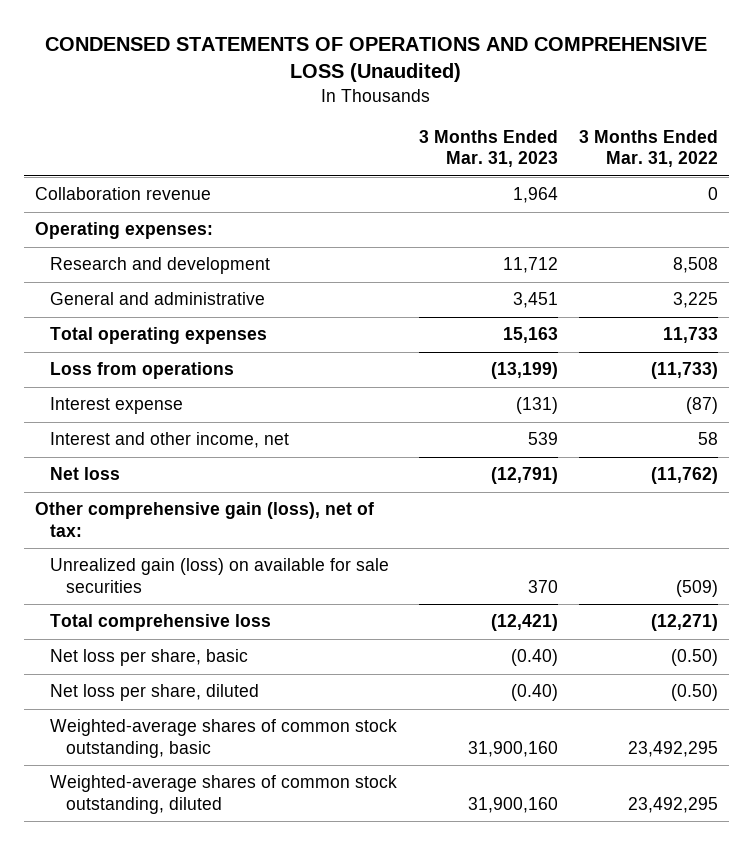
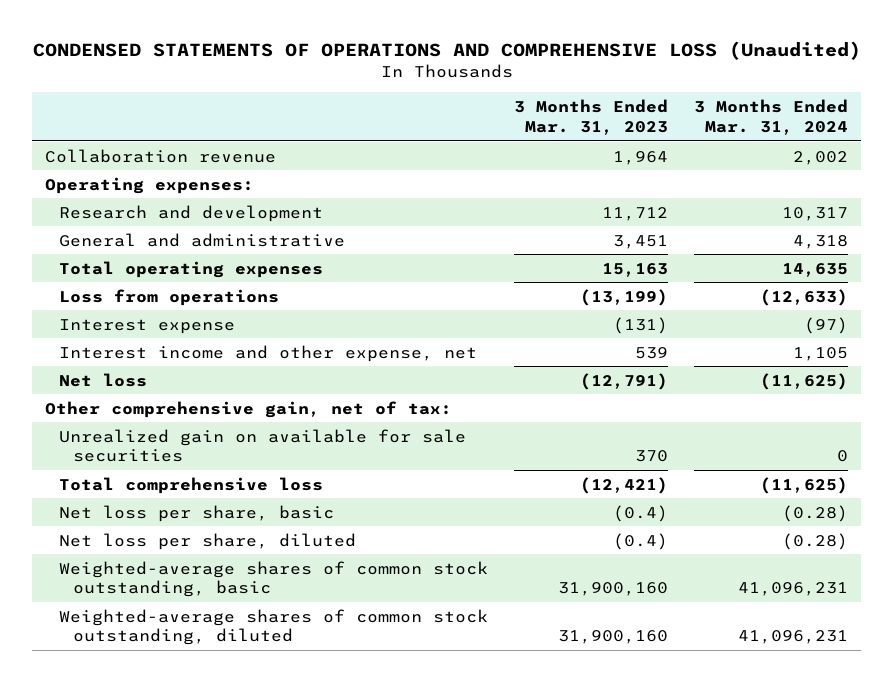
- | 3 Months Ended Mar. 31, 2023 | 3 Months Ended Mar. 31, 2022
+ | 3 Months Ended Mar. 31, 2023 | 3 Months Ended Mar. 31, 2024
- Interest and other income, net | 539 | 58
+ Interest income and other expense, net | 539 | 1,105
- Other comprehensive gain (loss), net of tax:
- Unrealized gain (loss) on available for sale securities | 370 | (509)
+ Other comprehensive gain, net of tax:
+ Unrealized gain on available for sale securities | 370 | 0
- Net loss per share, basic | (0.40) | (0.50)
- Net loss per share, diluted | (0.40) | (0.50)
+ Net loss per share, basic | (0.4) | (0.28)
+ Net loss per share, diluted | (0.4) | (0.28)

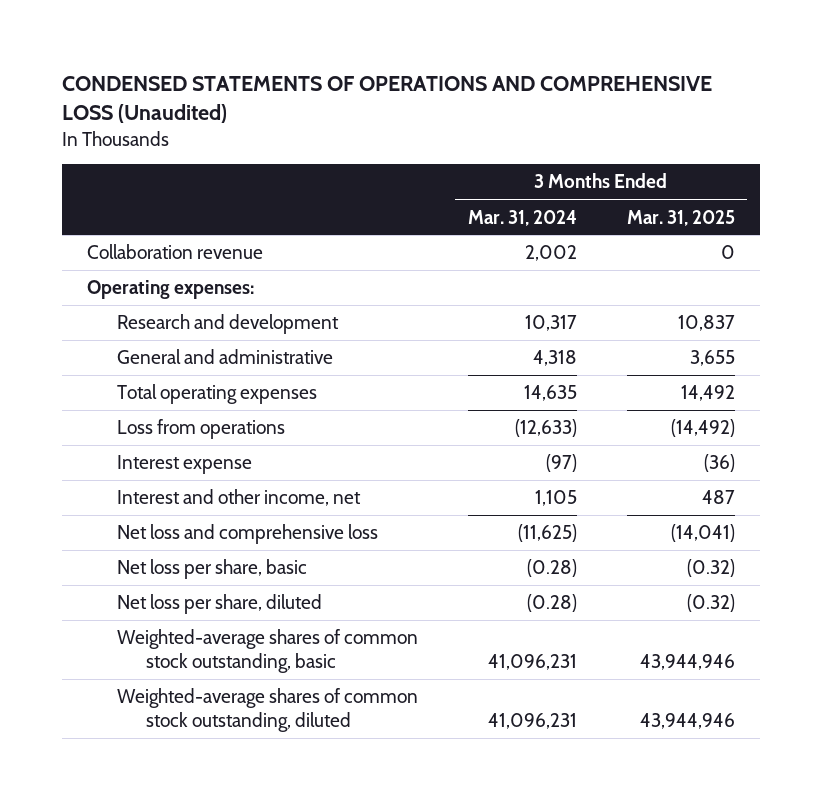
- | 3 Months Ended Mar. 31, 2023 | 3 Months Ended Mar. 31, 2024
+ | 3 Months Ended Mar. 31, 2024 | 3 Months Ended Mar. 31, 2025
- Interest income and other expense, net | 539 | 1,105
- Net loss | (12,791) | (11,625)
- Other comprehensive gain, net of tax:
- Unrealized gain on available for sale securities | 370 | 0
- Total comprehensive loss | (12,421) | (11,625)
+ Interest and other income, net | 1,105 | 487
+ Net loss and comprehensive loss | (11,625) | (14,041)

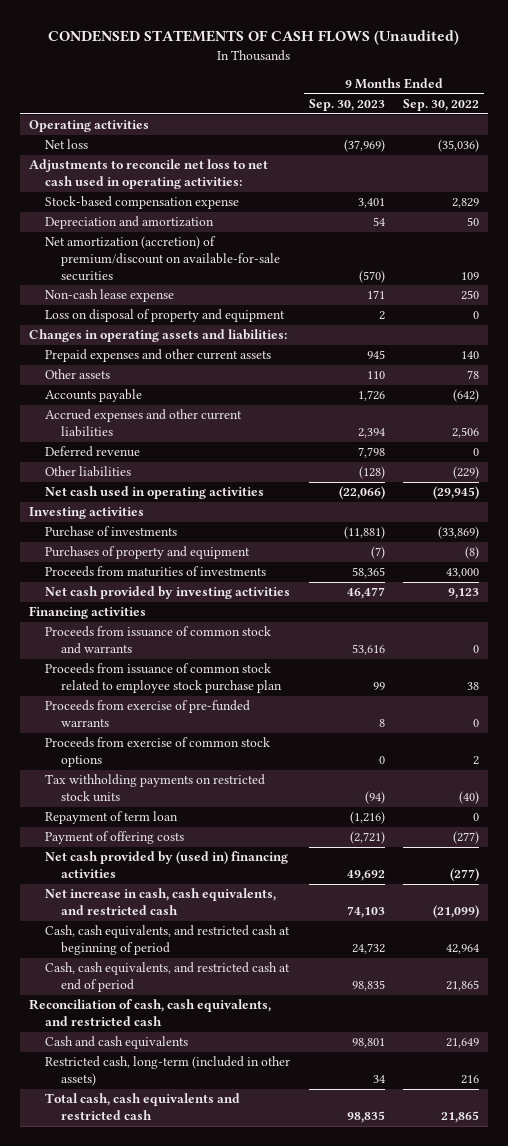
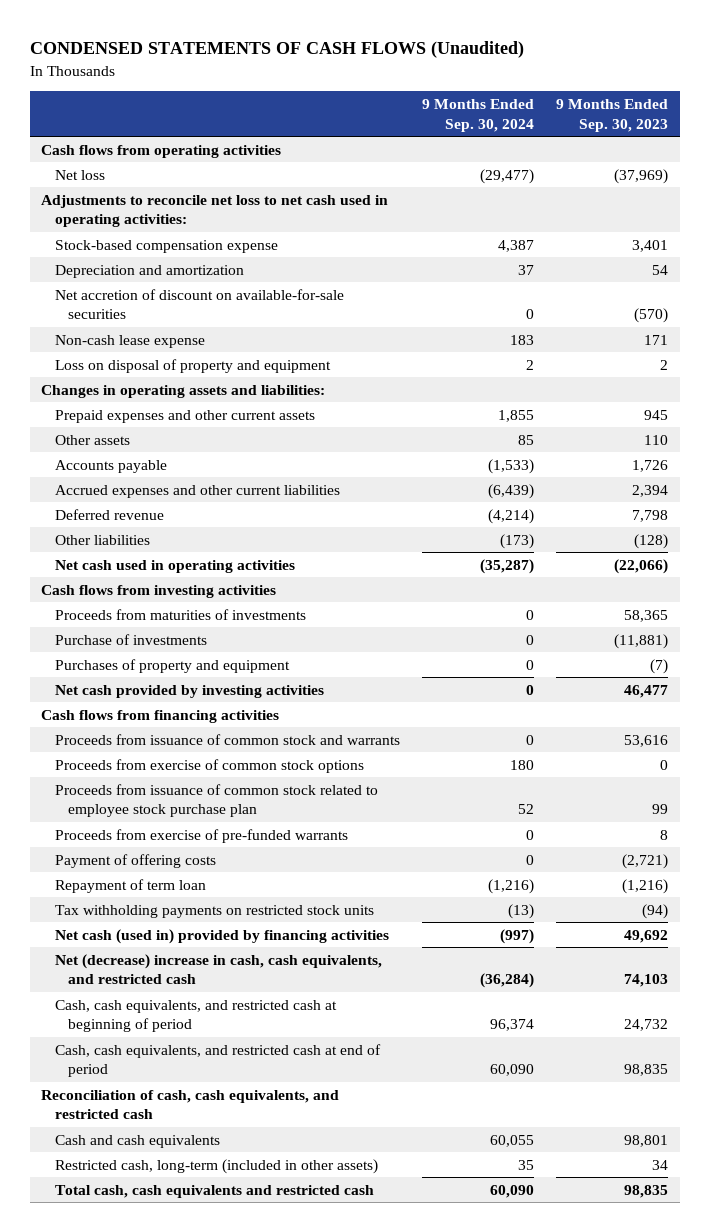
- | 9 Months Ended Sep. 30, 2023 | 9 Months Ended Sep. 30, 2022
+ | 9 Months Ended Sep. 30, 2024 | 9 Months Ended Sep. 30, 2023
- Operating activities
+ Cash flows from operating activities
- Net amortization (accretion) of premium/discount on available-for-sale securities | (570) | 109
+ Net accretion of discount on available-for-sale securities | 0 | (570)
- Investing activities
+ Cash flows from investing activities
moved up: Proceeds from maturities of investments | 0 | 58,365
- Financing activities
+ Cash flows from financing activities
moved up: Proceeds from exercise of common stock options | 180 | 0
- Net cash provided by (used in) financing activities | 49,692 | (277)
- Net increase in cash, cash equivalents, and restricted cash | 74,103 | (21,099)
moved down: Repayment of term loan | (1,216) | (1,216)
moved down: Tax withholding payments on restricted stock units | (13) | (94)
+ Net cash (used in) provided by financing activities | (997) | 49,692
+ Net (decrease) increase in cash, cash equivalents, and restricted cash | (36,284) | 74,103

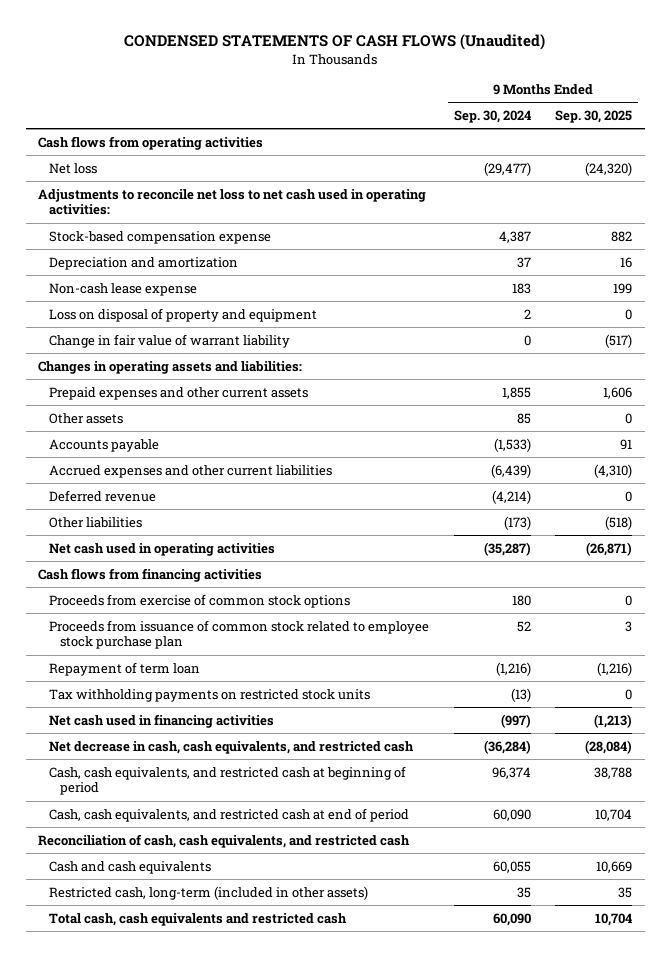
- | 9 Months Ended Sep. 30, 2024 | 9 Months Ended Sep. 30, 2023
+ | 9 Months Ended Sep. 30, 2024 | 9 Months Ended Sep. 30, 2025
- Net accretion of discount on available-for-sale securities | 0 | (570)
+ Change in fair value of warrant liability | 0 | (517)
- Cash flows from investing activities
- Proceeds from maturities of investments | 0 | 58,365
- Purchase of investments | 0 | (11,881)
- Purchases of property and equipment | 0 | (7)
- Net cash provided by investing activities | 0 | 46,477
- Proceeds from issuance of common stock and warrants | 0 | 53,616
- Proceeds from exercise of pre-funded warrants | 0 | 8
- Payment of offering costs | 0 | (2,721)
- Net cash (used in) provided by financing activities | (997) | 49,692
- Net (decrease) increase in cash, cash equivalents, and restricted cash | (36,284) | 74,103
+ Net cash used in financing activities | (997) | (1,213)
+ Net decrease in cash, cash equivalents, and restricted cash | (36,284) | (28,084)

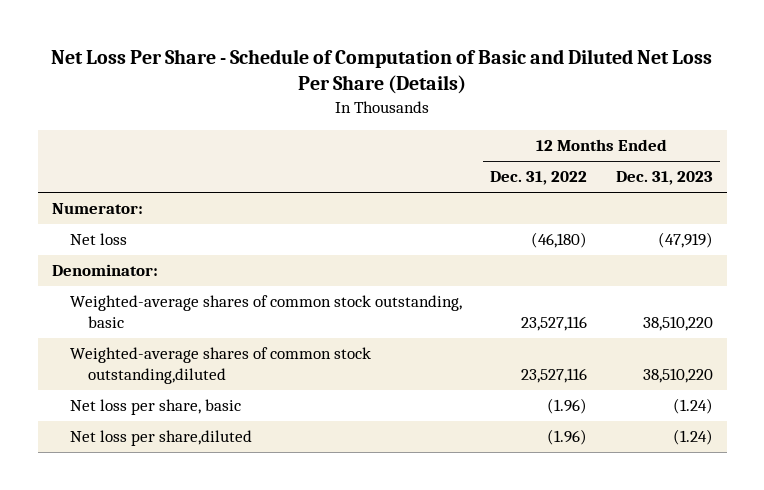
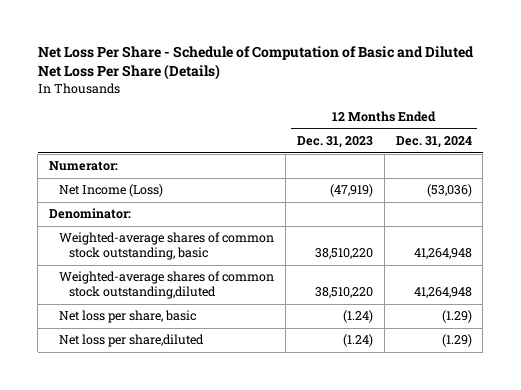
- | 12 Months Ended Dec. 31, 2022 | 12 Months Ended Dec. 31, 2023
+ | 12 Months Ended Dec. 31, 2023 | 12 Months Ended Dec. 31, 2024
- Net loss | (46,180) | (47,919)
+ Net Income (Loss) | (47,919) | (53,036)

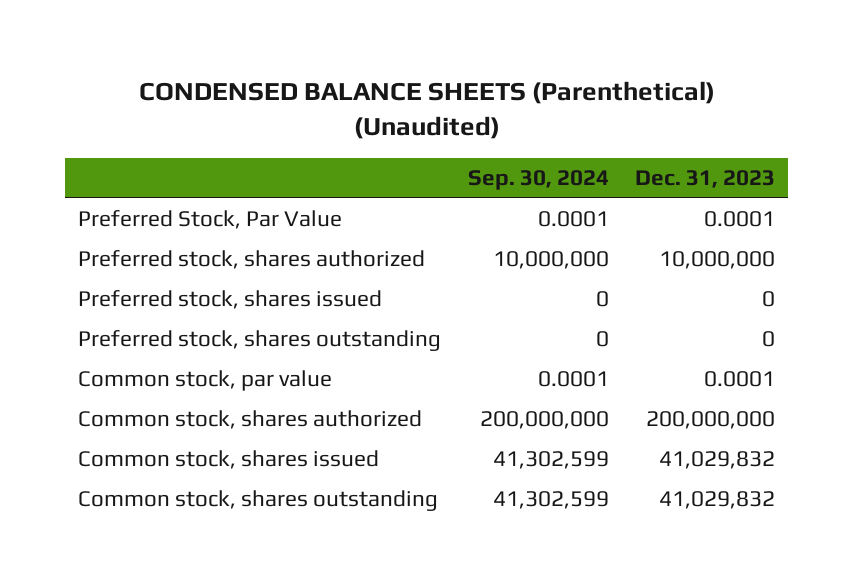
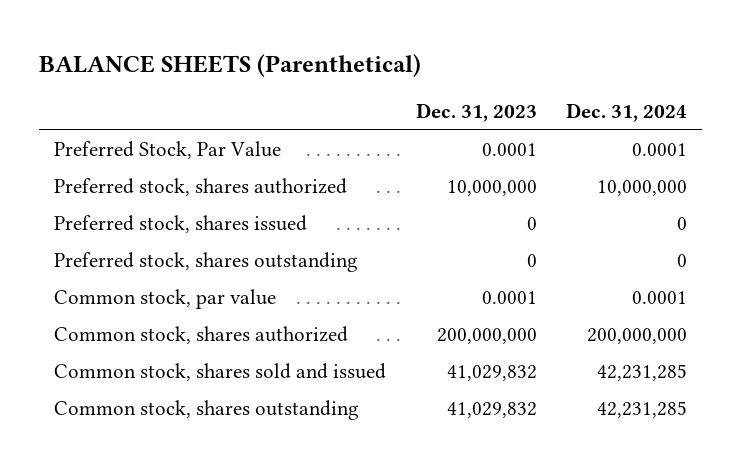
- CONDENSED BALANCE SHEETS (Parenthetical) (Unaudited)
+ BALANCE SHEETS (Parenthetical)
- | Sep. 30, 2024 | Dec. 31, 2023
+ | Dec. 31, 2023 | Dec. 31, 2024
- Common stock, shares issued | 41,302,599 | 41,029,832
+ Common stock, shares sold and issued | 41,029,832 | 42,231,285

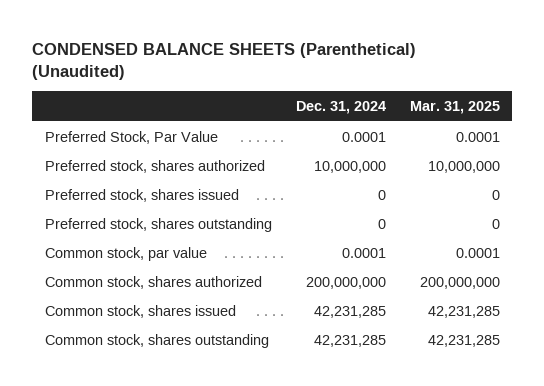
- BALANCE SHEETS (Parenthetical)
+ CONDENSED BALANCE SHEETS (Parenthetical) (Unaudited)
- | Dec. 31, 2023 | Dec. 31, 2024
+ | Dec. 31, 2024 | Mar. 31, 2025
- Common stock, shares sold and issued | 41,029,832 | 42,231,285
+ Common stock, shares issued | 42,231,285 | 42,231,285

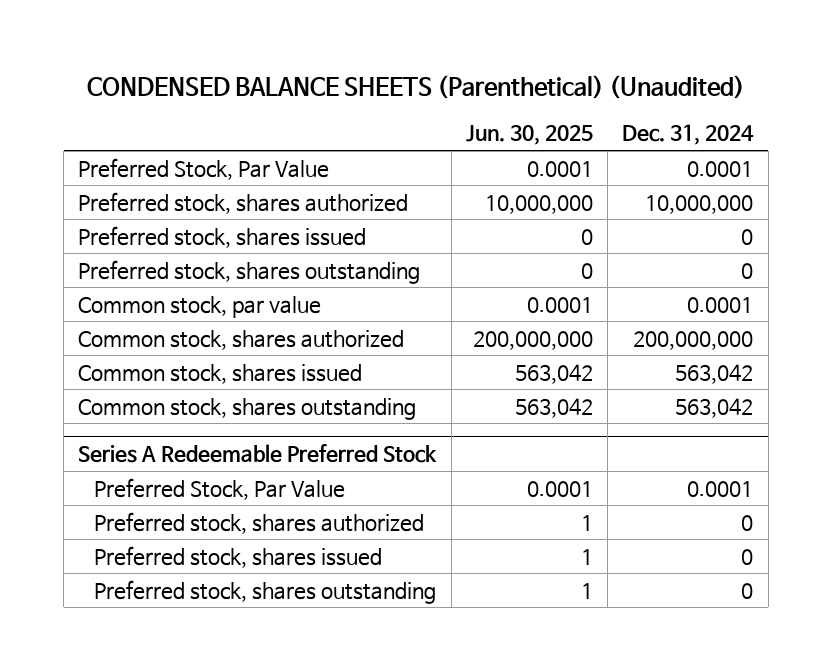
- | Dec. 31, 2024 | Mar. 31, 2025
+ | Jun. 30, 2025 | Dec. 31, 2024
- Common stock, shares issued | 42,231,285 | 42,231,285
- Common stock, shares outstanding | 42,231,285 | 42,231,285
+ Common stock, shares issued | 563,042 | 563,042
+ Common stock, shares outstanding | 563,042 | 563,042
+ Series A Redeemable Preferred Stock
+ Preferred Stock, Par Value | 0.0001 | 0.0001
+ Preferred stock, shares authorized | 1 | 0
+ Preferred stock, shares issued | 1 | 0
+ Preferred stock, shares outstanding | 1 | 0

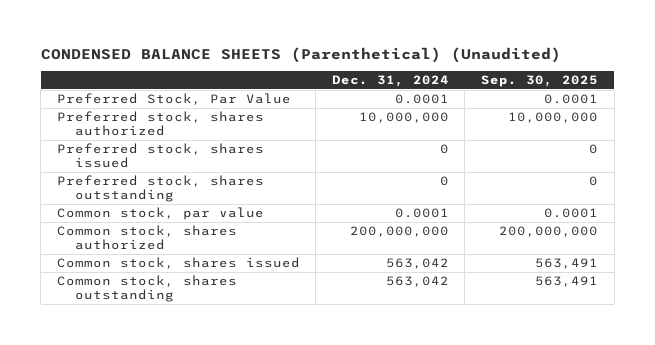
- | Jun. 30, 2025 | Dec. 31, 2024
+ | Dec. 31, 2024 | Sep. 30, 2025
- Series A Redeemable Preferred Stock
- Preferred Stock, Par Value | 0.0001 | 0.0001
- Preferred stock, shares authorized | 1 | 0
- Preferred stock, shares issued | 1 | 0
- Preferred stock, shares outstanding | 1 | 0

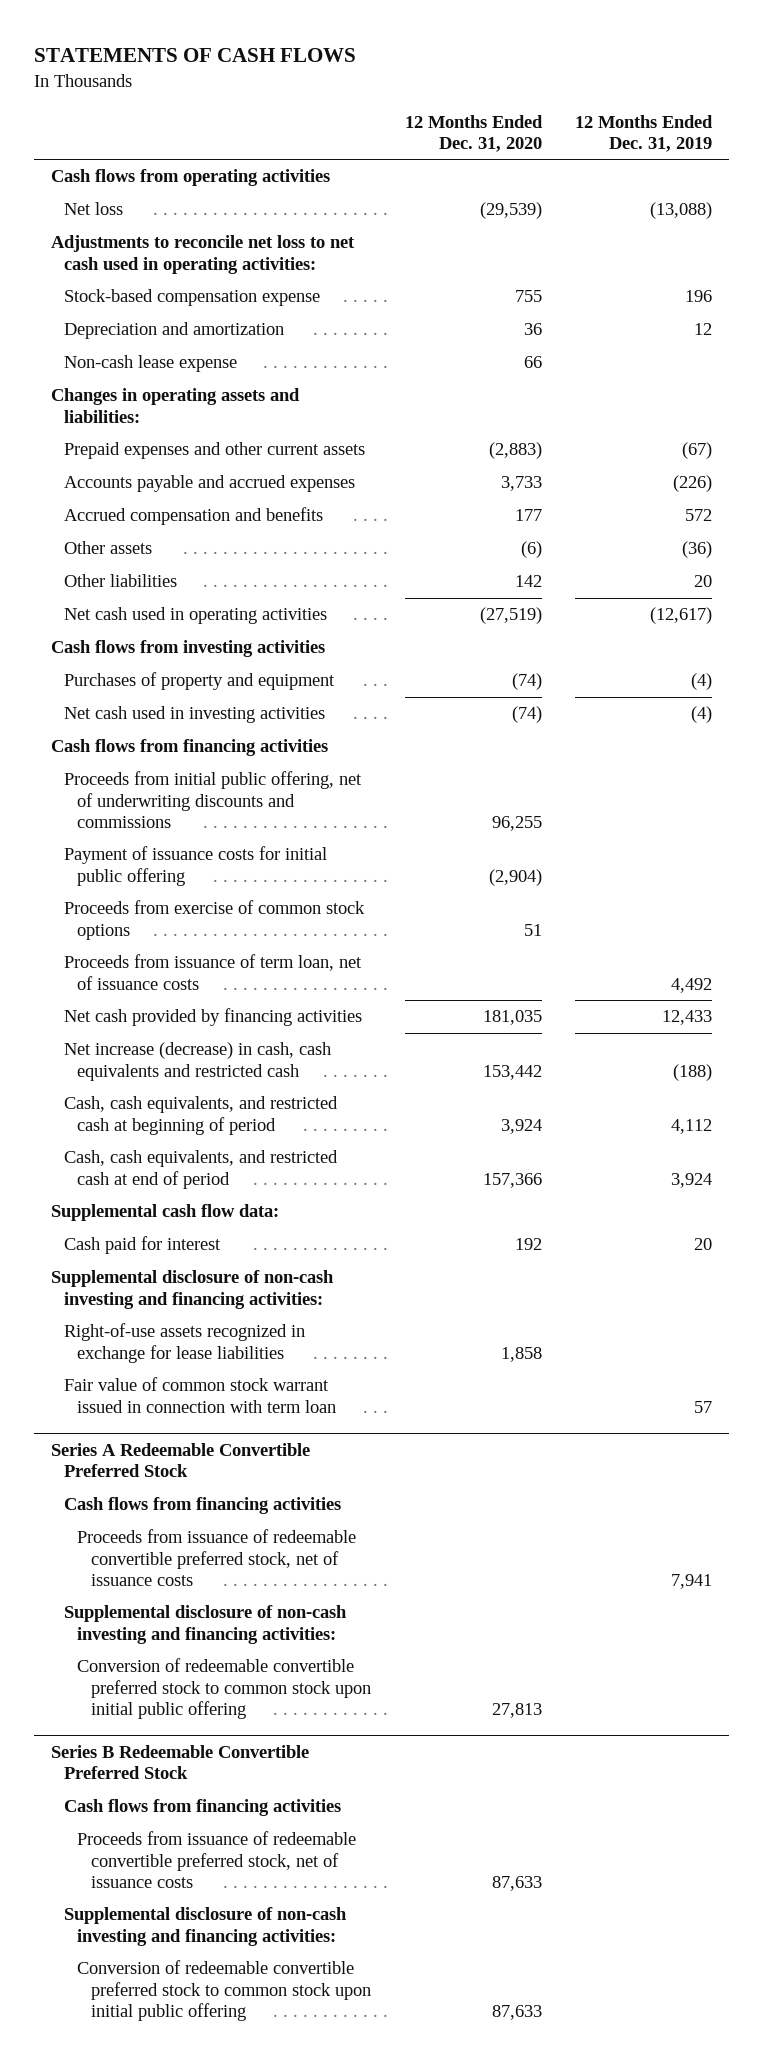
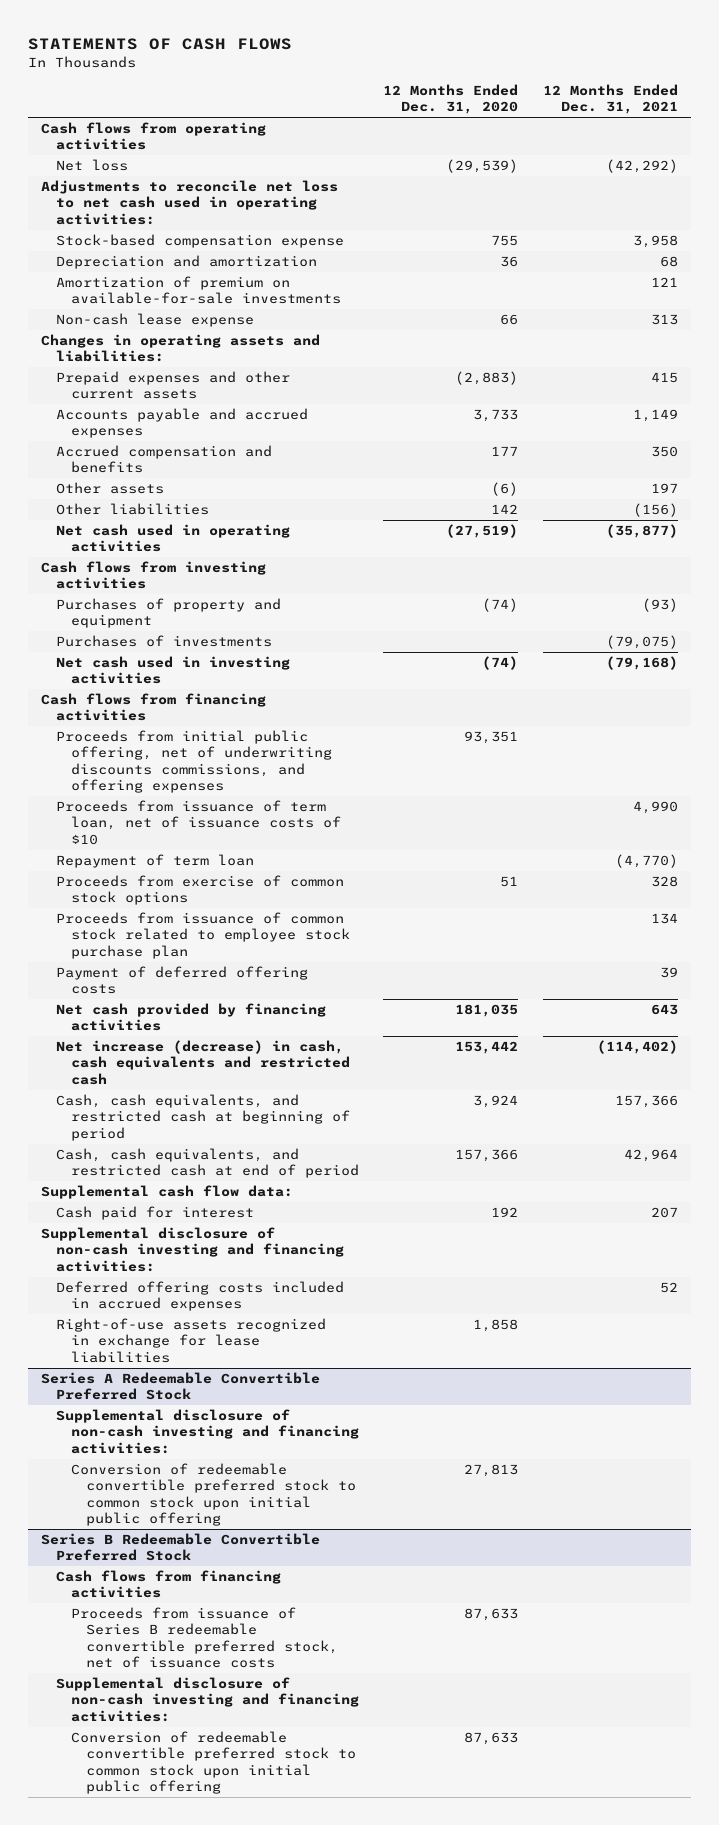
- | 12 Months Ended Dec. 31, 2020 | 12 Months Ended Dec. 31, 2019
+ | 12 Months Ended Dec. 31, 2020 | 12 Months Ended Dec. 31, 2021
+ Amortization of premium on available-for-sale investments | | 121
+ Purchases of investments | | (79,075)
- Proceeds from initial public offering, net of underwriting discounts and commissions | 96,255 |
- Payment of issuance costs for initial public offering | (2,904) |
+ Proceeds from initial public offering, net of underwriting discounts commissions, and offering expenses | 93,351 |
+ Proceeds from issuance of term loan, net of issuance costs of $10 | | 4,990
+ Repayment of term loan | | (4,770)
- Proceeds from issuance of term loan, net of issuance costs | | 4,492
+ Proceeds from issuance of common stock related to employee stock purchase plan | | 134
+ Payment of deferred offering costs | | 39
+ Deferred offering costs included in accrued expenses | | 52
- Fair value of common stock warrant issued in connection with term loan | | 57
@ Series A Redeemable Convertible Preferred Stock
- Cash flows from financing activities
- Proceeds from issuance of redeemable convertible preferred stock, net of issuance costs | | 7,941
@ Series B Redeemable Convertible Preferred Stock
- Proceeds from issuance of redeemable convertible preferred stock, net of issuance costs | 87,633 |
+ Proceeds from issuance of Series B redeemable convertible preferred stock, net of issuance costs | 87,633 |

